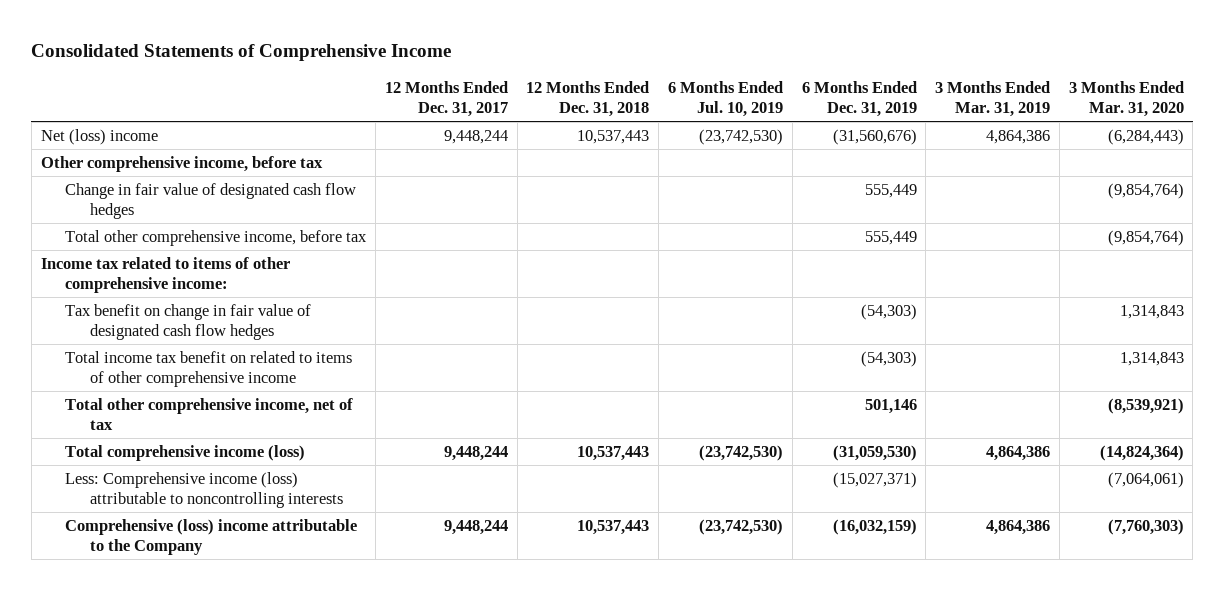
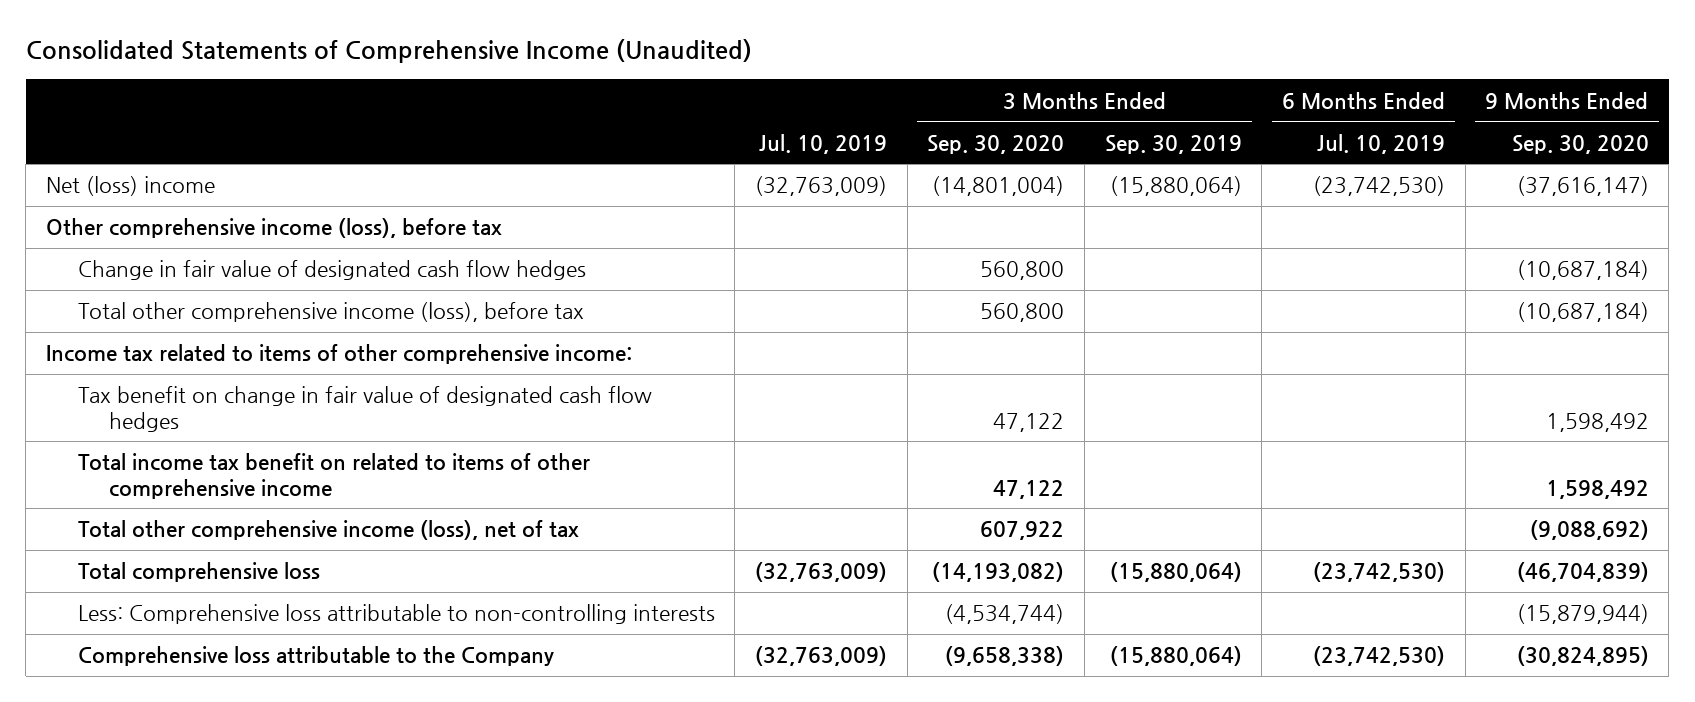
- Consolidated Statements of Comprehensive Income
+ Consolidated Statements of Comprehensive Income (Unaudited)
- | 12 Months Ended Dec. 31, 2017 | 12 Months Ended Dec. 31, 2018 | 6 Months Ended Jul. 10, 2019 | 6 Months Ended Dec. 31, 2019 | 3 Months Ended Mar. 31, 2019 | 3 Months Ended Mar. 31, 2020
+ | Jul. 10, 2019 | 3 Months Ended Sep. 30, 2020 | 3 Months Ended Sep. 30, 2019 | 6 Months Ended Jul. 10, 2019 | 9 Months Ended Sep. 30, 2020
- Other comprehensive income, before tax
+ Other comprehensive income (loss), before tax
- Total other comprehensive income, before tax | | | | 555,449 | | (9,854,764)
+ Total other comprehensive income (loss), before tax | | 560,800 | | | (10,687,184)
- Total other comprehensive income, net of tax | | | | 501,146 | | (8,539,921)
- Total comprehensive income (loss) | 9,448,244 | 10,537,443 | (23,742,530) | (31,059,530) | 4,864,386 | (14,824,364)
- Less: Comprehensive income (loss) attributable to noncontrolling interests | | | | (15,027,371) | | (7,064,061)
- Comprehensive (loss) income attributable to the Company | 9,448,244 | 10,537,443 | (23,742,530) | (16,032,159) | 4,864,386 | (7,760,303)
+ Total other comprehensive income (loss), net of tax | | 607,922 | | | (9,088,692)
+ Total comprehensive loss | (32,763,009) | (14,193,082) | (15,880,064) | (23,742,530) | (46,704,839)
+ Less: Comprehensive loss attributable to non-controlling interests | | (4,534,744) | | | (15,879,944)
+ Comprehensive loss attributable to the Company | (32,763,009) | (9,658,338) | (15,880,064) | (23,742,530) | (30,824,895)

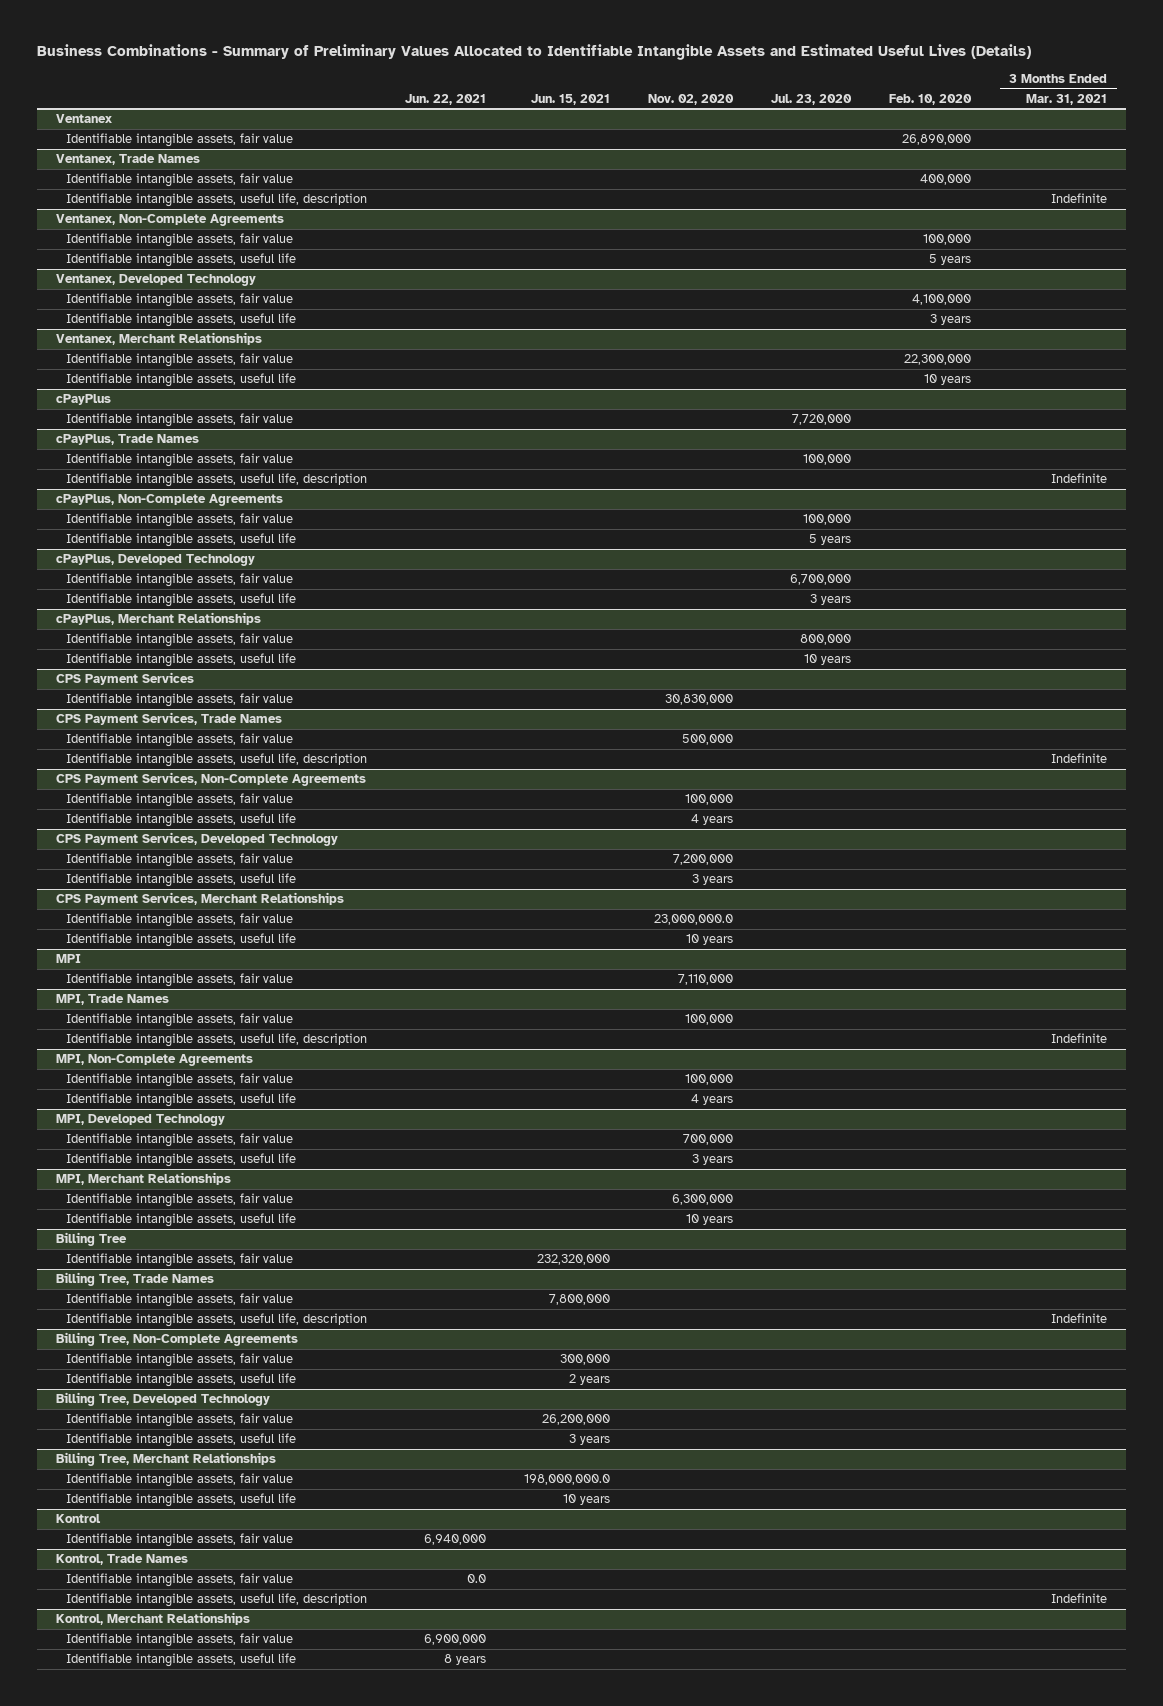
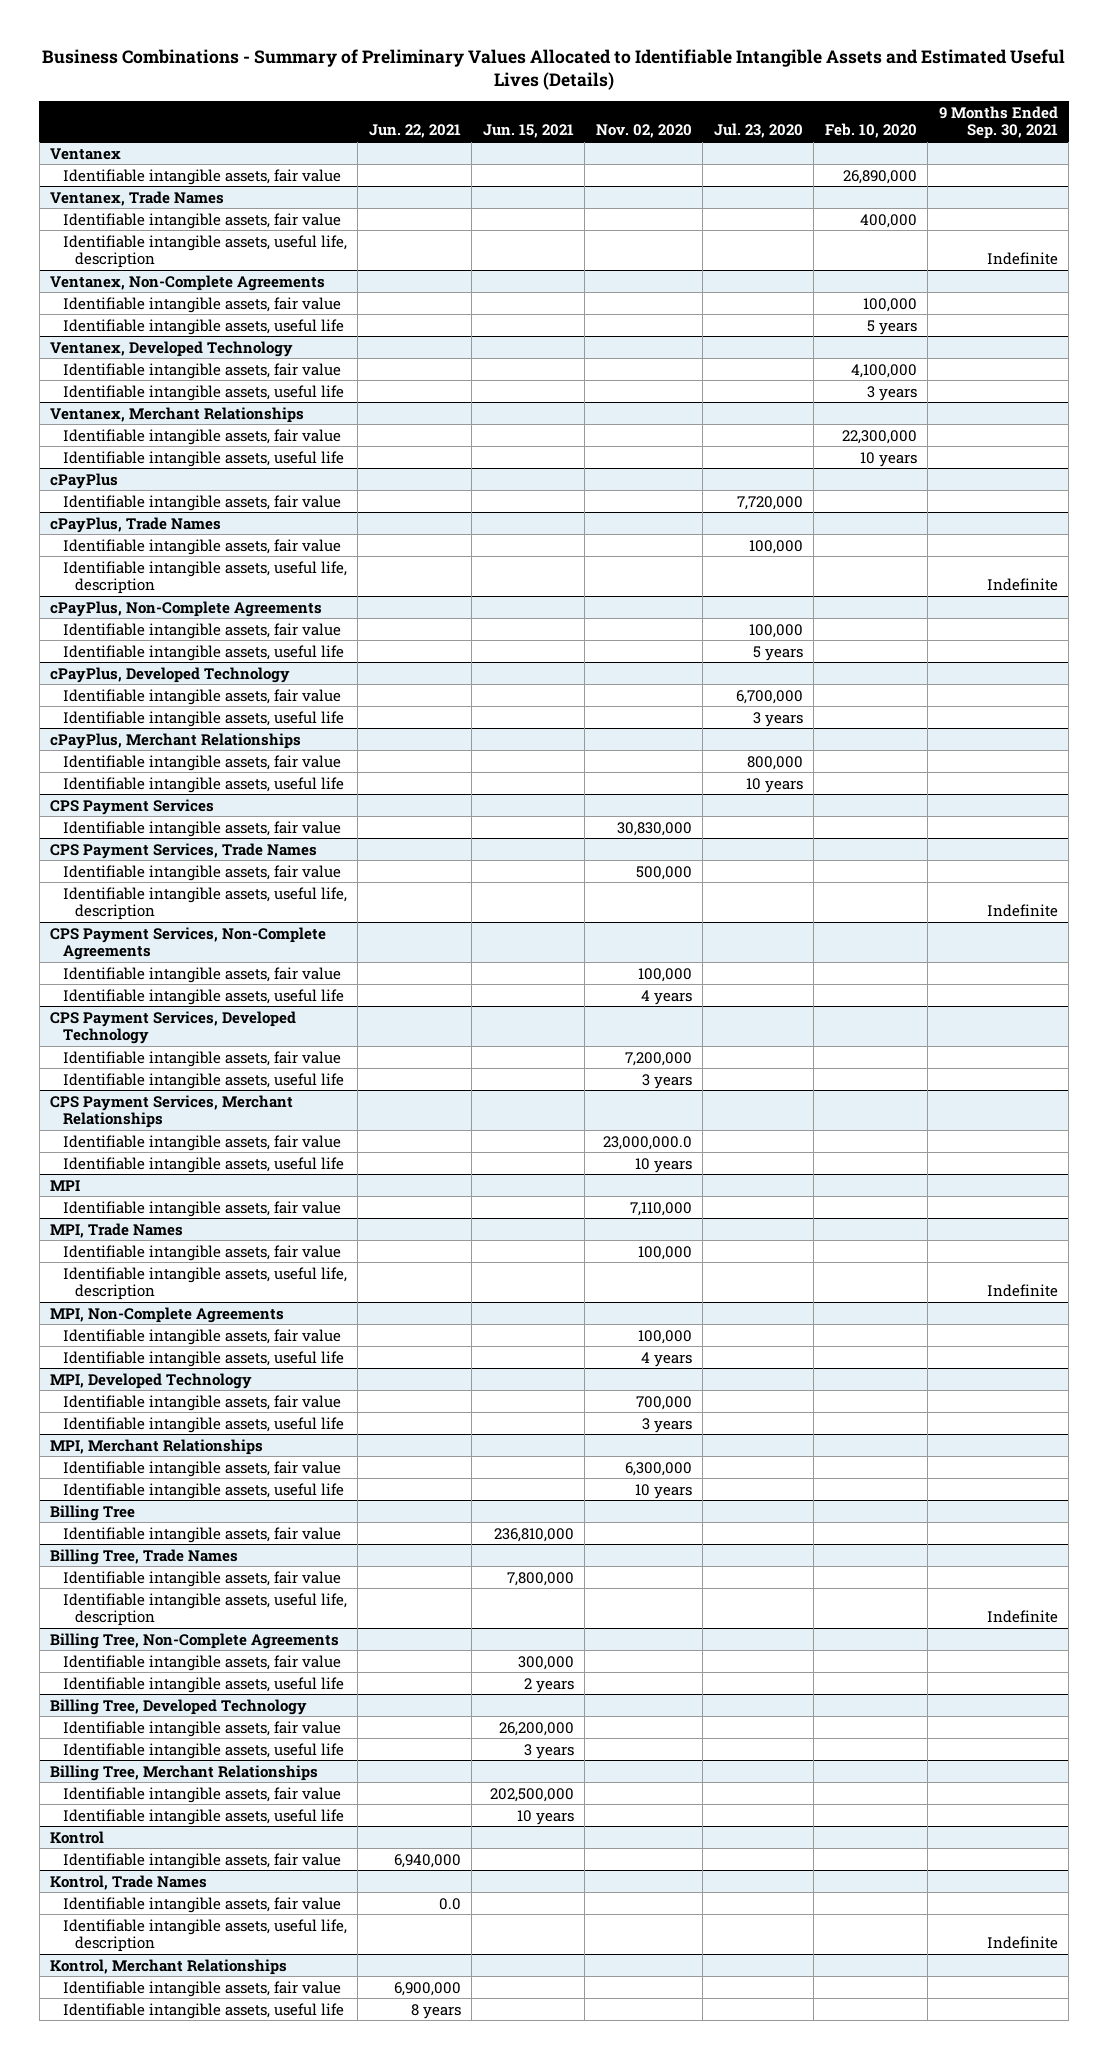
- | Jun. 22, 2021 | Jun. 15, 2021 | Nov. 02, 2020 | Jul. 23, 2020 | Feb. 10, 2020 | 3 Months Ended Mar. 31, 2021
+ | Jun. 22, 2021 | Jun. 15, 2021 | Nov. 02, 2020 | Jul. 23, 2020 | Feb. 10, 2020 | 9 Months Ended Sep. 30, 2021
@ Billing Tree
- Identifiable intangible assets, fair value | | 232,320,000 | | | |
+ Identifiable intangible assets, fair value | | 236,810,000 | | | |
@ Billing Tree, Merchant Relationships
- Identifiable intangible assets, fair value | | 198,000,000.0 | | | |
+ Identifiable intangible assets, fair value | | 202,500,000 | | | |

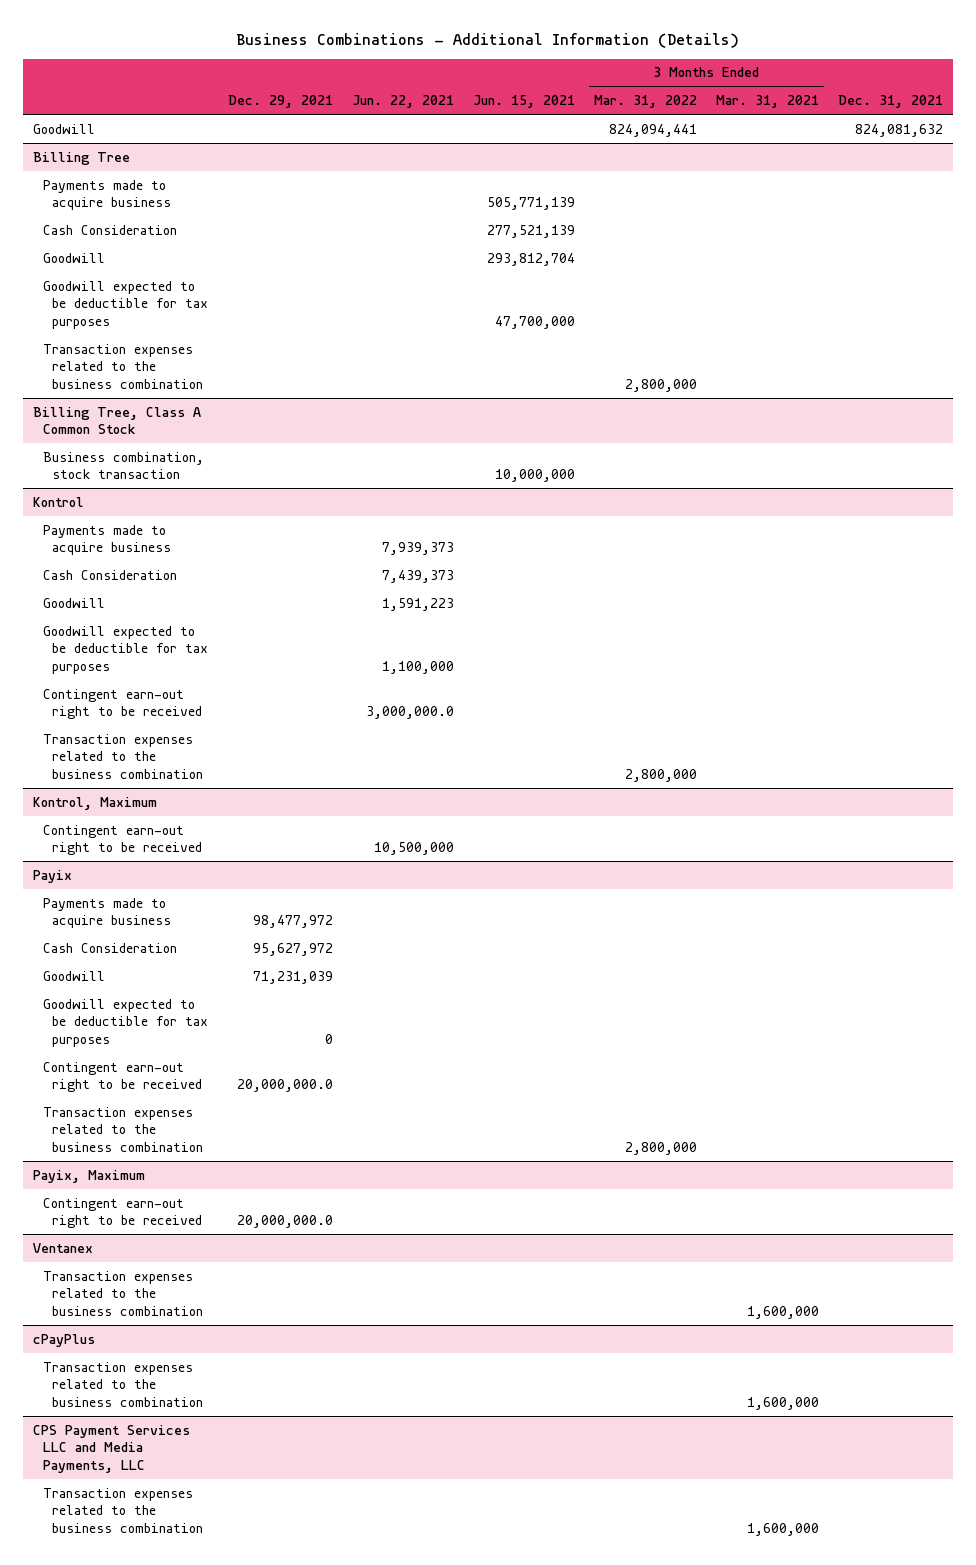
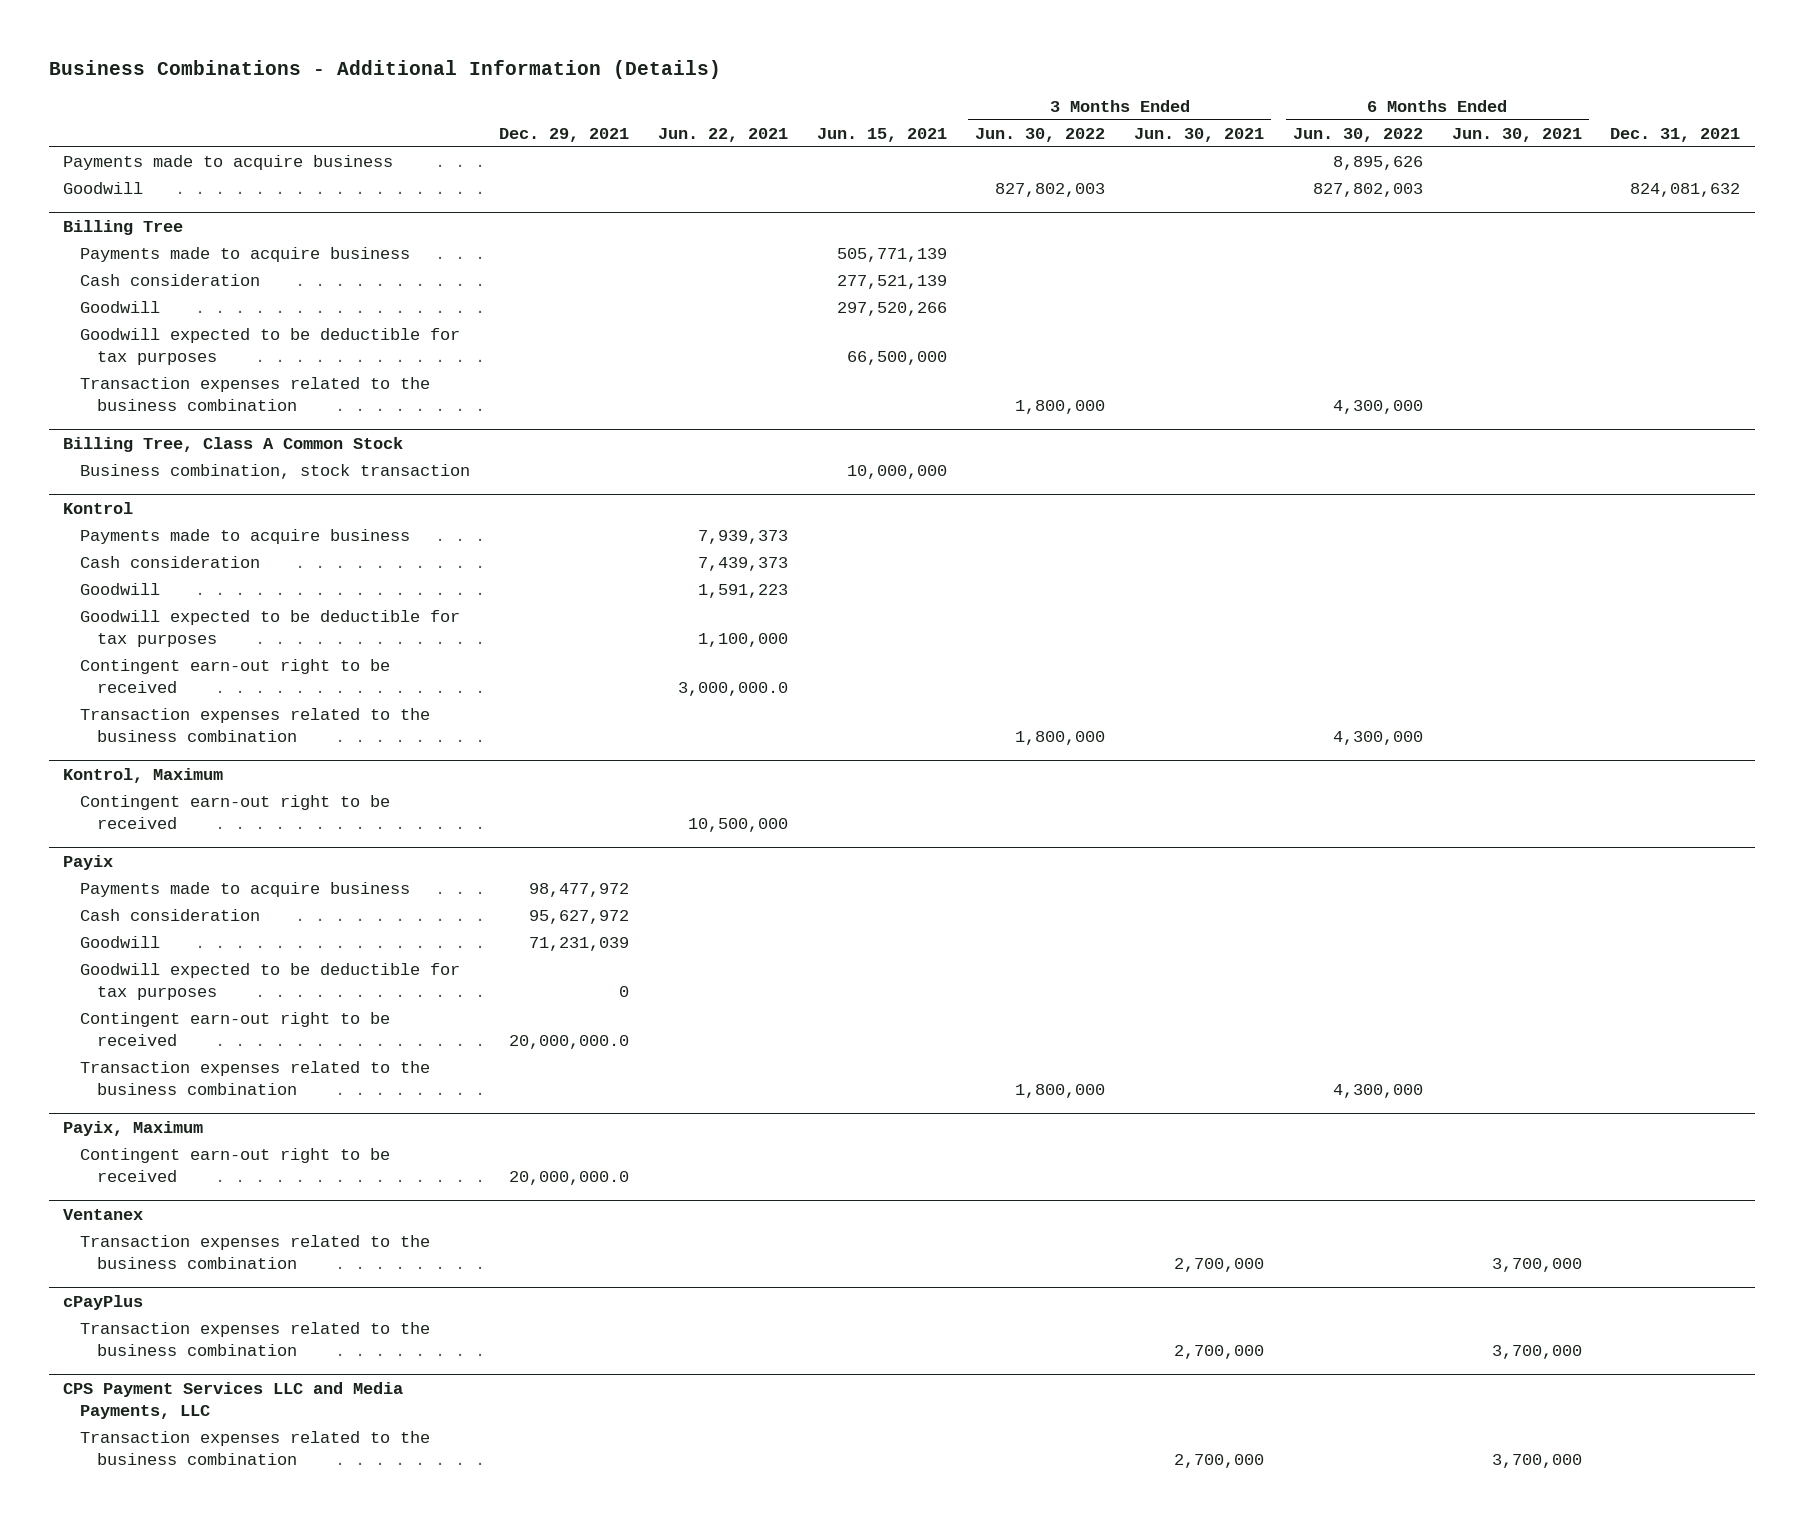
- | Dec. 29, 2021 | Jun. 22, 2021 | Jun. 15, 2021 | 3 Months Ended Mar. 31, 2022 | 3 Months Ended Mar. 31, 2021 | Dec. 31, 2021
+ | Dec. 29, 2021 | Jun. 22, 2021 | Jun. 15, 2021 | 3 Months Ended Jun. 30, 2022 | 3 Months Ended Jun. 30, 2021 | 6 Months Ended Jun. 30, 2022 | 6 Months Ended Jun. 30, 2021 | Dec. 31, 2021
+ Payments made to acquire business | | | | | | 8,895,626 | |
@ Billing Tree
- Cash Consideration | | | 277,521,139 | | |
- Goodwill | | | 293,812,704 | | |
- Goodwill expected to be deductible for tax purposes | | | 47,700,000 | | |
+ Cash consideration | | | 277,521,139 | | | | |
+ Goodwill | | | 297,520,266 | | | | |
+ Goodwill expected to be deductible for tax purposes | | | 66,500,000 | | | | |
@ Kontrol
- Cash Consideration | | 7,439,373 | | | |
+ Cash consideration | | 7,439,373 | | | | | |
@ Payix
- Cash Consideration | 95,627,972 | | | | |
+ Cash consideration | 95,627,972 | | | | | | |

